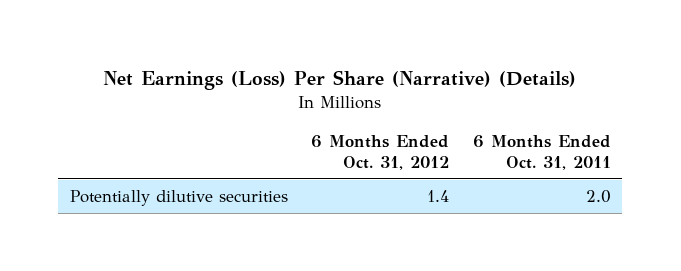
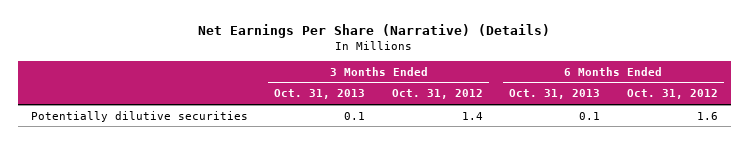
- Net Earnings (Loss) Per Share (Narrative) (Details)
+ Net Earnings Per Share (Narrative) (Details)
- | 6 Months Ended Oct. 31, 2012 | 6 Months Ended Oct. 31, 2011
+ | 3 Months Ended Oct. 31, 2013 | 3 Months Ended Oct. 31, 2012 | 6 Months Ended Oct. 31, 2013 | 6 Months Ended Oct. 31, 2012
- Potentially dilutive securities | 1.4 | 2.0
+ Potentially dilutive securities | 0.1 | 1.4 | 0.1 | 1.6

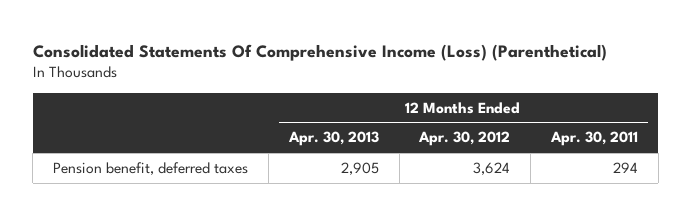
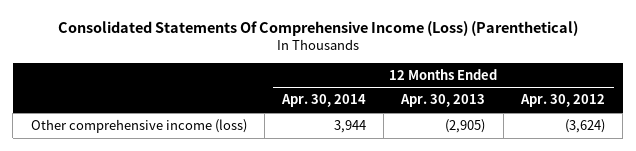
- | 12 Months Ended Apr. 30, 2013 | 12 Months Ended Apr. 30, 2012 | 12 Months Ended Apr. 30, 2011
+ | 12 Months Ended Apr. 30, 2014 | 12 Months Ended Apr. 30, 2013 | 12 Months Ended Apr. 30, 2012
- Pension benefit, deferred taxes | 2,905 | 3,624 | 294
+ Other comprehensive income (loss) | 3,944 | (2,905) | (3,624)

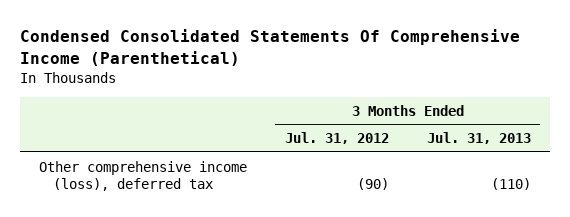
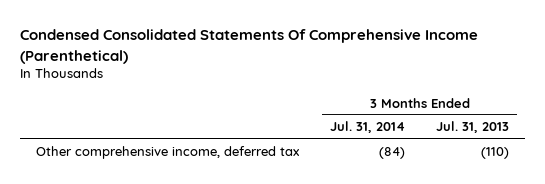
- | 3 Months Ended Jul. 31, 2012 | 3 Months Ended Jul. 31, 2013
+ | 3 Months Ended Jul. 31, 2014 | 3 Months Ended Jul. 31, 2013
- Other comprehensive income (loss), deferred tax | (90) | (110)
+ Other comprehensive income, deferred tax | (84) | (110)

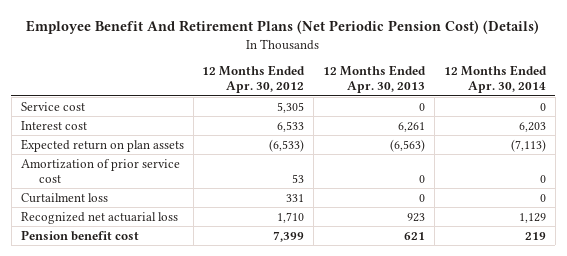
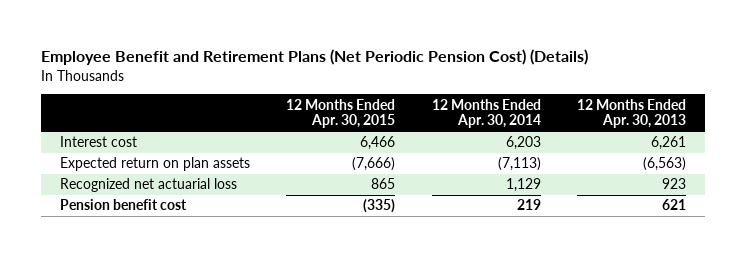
- Employee Benefit And Retirement Plans (Net Periodic Pension Cost) (Details)
+ Employee Benefit and Retirement Plans (Net Periodic Pension Cost) (Details)
- | 12 Months Ended Apr. 30, 2012 | 12 Months Ended Apr. 30, 2013 | 12 Months Ended Apr. 30, 2014
+ | 12 Months Ended Apr. 30, 2015 | 12 Months Ended Apr. 30, 2014 | 12 Months Ended Apr. 30, 2013
- Service cost | 5,305 | 0 | 0
- Amortization of prior service cost | 53 | 0 | 0
- Curtailment loss | 331 | 0 | 0

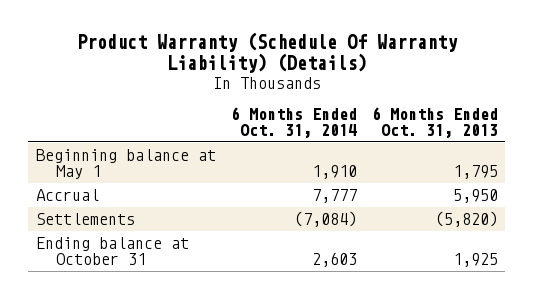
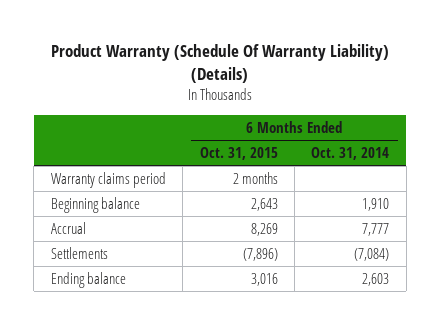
- | 6 Months Ended Oct. 31, 2014 | 6 Months Ended Oct. 31, 2013
+ | 6 Months Ended Oct. 31, 2015 | 6 Months Ended Oct. 31, 2014
- Beginning balance at May 1 | 1,910 | 1,795
+ Warranty claims period | 2 months |
+ Beginning balance | 2,643 | 1,910
- Ending balance at October 31 | 2,603 | 1,925
+ Ending balance | 3,016 | 2,603

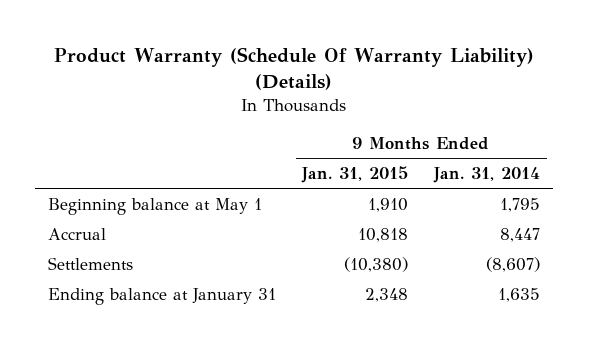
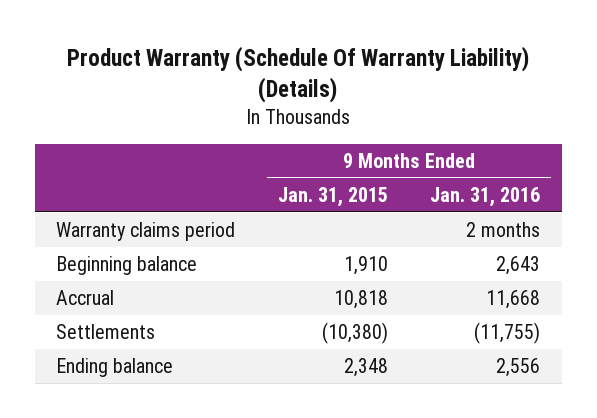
- | 9 Months Ended Jan. 31, 2015 | 9 Months Ended Jan. 31, 2014
+ | 9 Months Ended Jan. 31, 2015 | 9 Months Ended Jan. 31, 2016
- Beginning balance at May 1 | 1,910 | 1,795
+ Warranty claims period | | 2 months
+ Beginning balance | 1,910 | 2,643
- Ending balance at January 31 | 2,348 | 1,635
+ Ending balance | 2,348 | 2,556

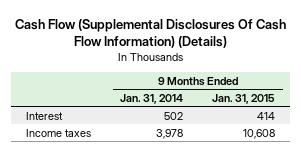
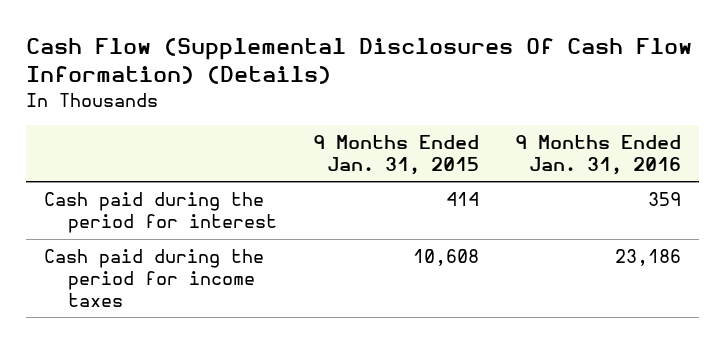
- | 9 Months Ended Jan. 31, 2014 | 9 Months Ended Jan. 31, 2015
+ | 9 Months Ended Jan. 31, 2015 | 9 Months Ended Jan. 31, 2016
- Interest | 502 | 414
- Income taxes | 3,978 | 10,608
+ Cash paid during the period for interest | 414 | 359
+ Cash paid during the period for income taxes | 10,608 | 23,186

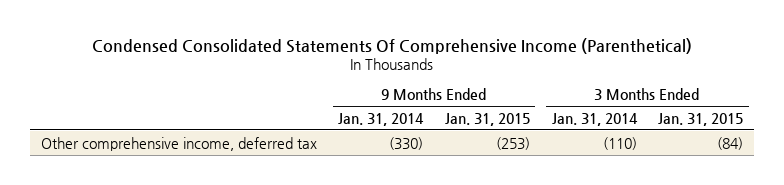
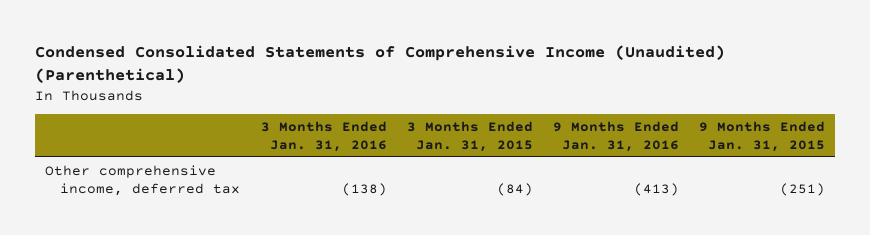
- Condensed Consolidated Statements Of Comprehensive Income (Parenthetical)
+ Condensed Consolidated Statements of Comprehensive Income (Unaudited) (Parenthetical)
- | 9 Months Ended Jan. 31, 2014 | 9 Months Ended Jan. 31, 2015 | 3 Months Ended Jan. 31, 2014 | 3 Months Ended Jan. 31, 2015
+ | 3 Months Ended Jan. 31, 2016 | 3 Months Ended Jan. 31, 2015 | 9 Months Ended Jan. 31, 2016 | 9 Months Ended Jan. 31, 2015
- Other comprehensive income, deferred tax | (330) | (253) | (110) | (84)
+ Other comprehensive income, deferred tax | (138) | (84) | (413) | (251)

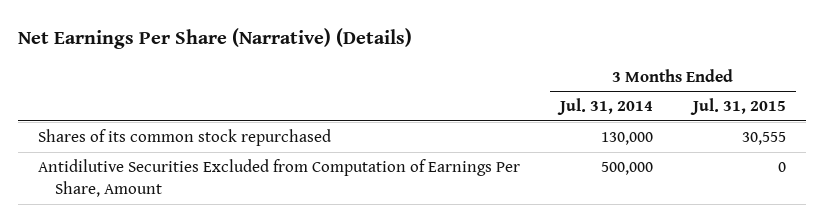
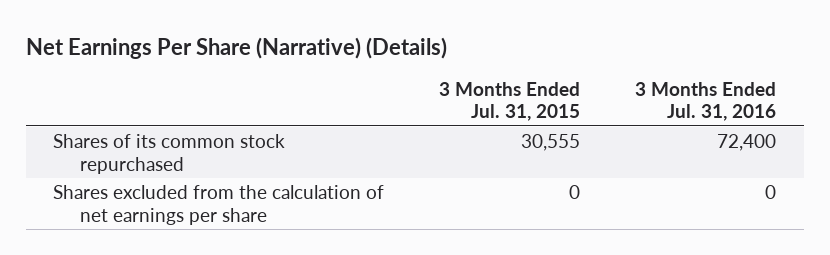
- | 3 Months Ended Jul. 31, 2014 | 3 Months Ended Jul. 31, 2015
+ | 3 Months Ended Jul. 31, 2015 | 3 Months Ended Jul. 31, 2016
- Antidilutive Securities Excluded from Computation of Earnings Per Share, Amount | 500,000 | 0
+ Shares excluded from the calculation of net earnings per share | 0 | 0

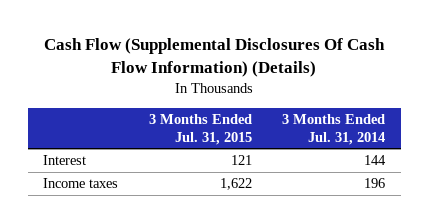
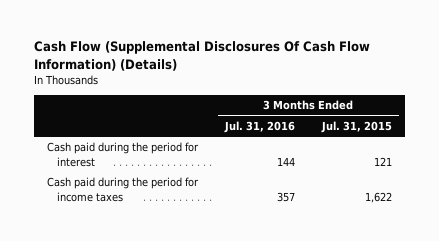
- | 3 Months Ended Jul. 31, 2015 | 3 Months Ended Jul. 31, 2014
+ | 3 Months Ended Jul. 31, 2016 | 3 Months Ended Jul. 31, 2015
- Interest | 121 | 144
- Income taxes | 1,622 | 196
+ Cash paid during the period for interest | 144 | 121
+ Cash paid during the period for income taxes | 357 | 1,622

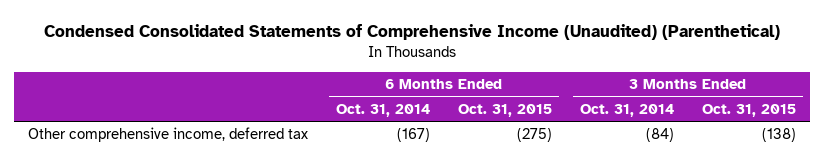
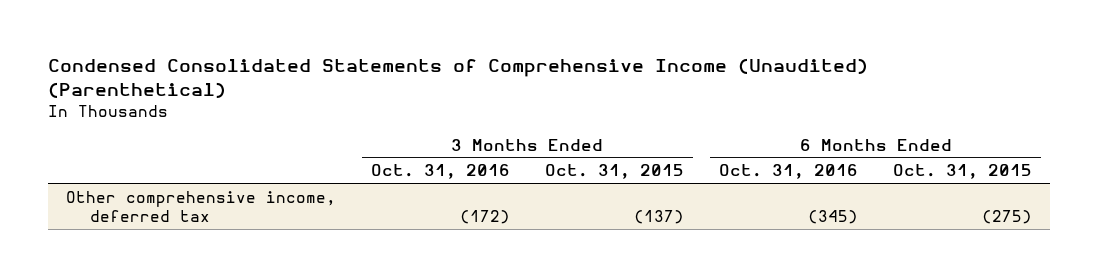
- | 6 Months Ended Oct. 31, 2014 | 6 Months Ended Oct. 31, 2015 | 3 Months Ended Oct. 31, 2014 | 3 Months Ended Oct. 31, 2015
+ | 3 Months Ended Oct. 31, 2016 | 3 Months Ended Oct. 31, 2015 | 6 Months Ended Oct. 31, 2016 | 6 Months Ended Oct. 31, 2015
- Other comprehensive income, deferred tax | (167) | (275) | (84) | (138)
+ Other comprehensive income, deferred tax | (172) | (137) | (345) | (275)

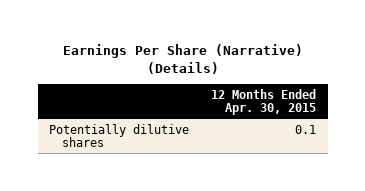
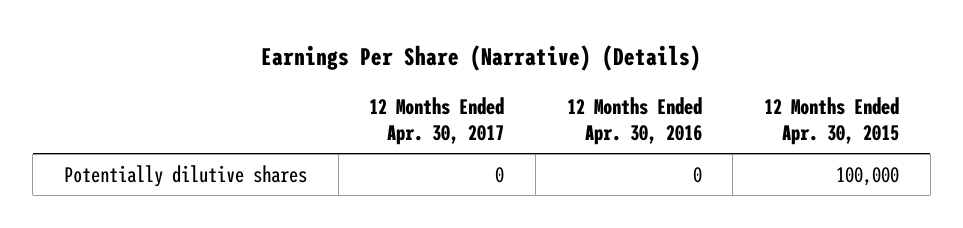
- | 12 Months Ended Apr. 30, 2015
+ | 12 Months Ended Apr. 30, 2017 | 12 Months Ended Apr. 30, 2016 | 12 Months Ended Apr. 30, 2015
- Potentially dilutive shares | 0.1
+ Potentially dilutive shares | 0 | 0 | 100,000

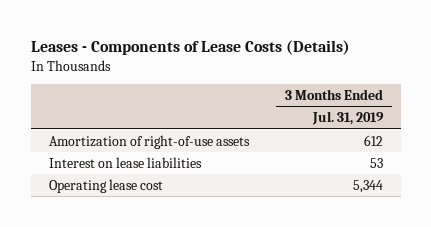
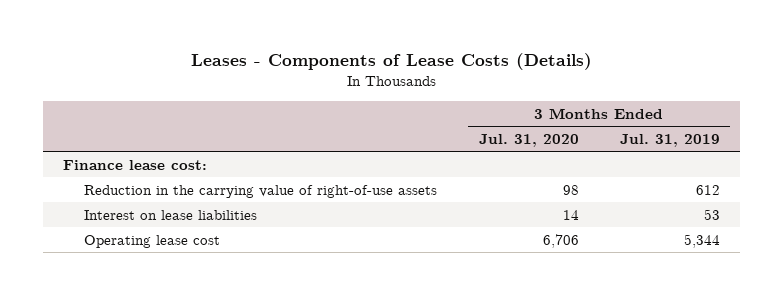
- | 3 Months Ended Jul. 31, 2019
+ | 3 Months Ended Jul. 31, 2020 | 3 Months Ended Jul. 31, 2019
- Amortization of right-of-use assets | 612
+ Finance lease cost:
+ Reduction in the carrying value of right-of-use assets | 98 | 612

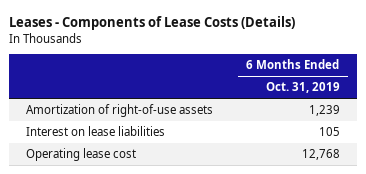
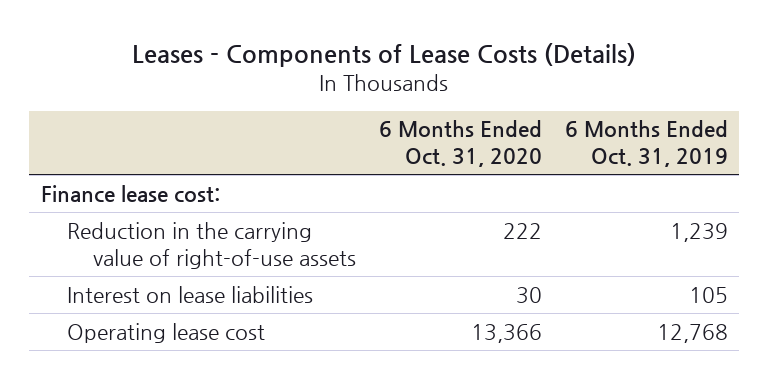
- | 6 Months Ended Oct. 31, 2019
+ | 6 Months Ended Oct. 31, 2020 | 6 Months Ended Oct. 31, 2019
- Amortization of right-of-use assets | 1,239
+ Finance lease cost:
+ Reduction in the carrying value of right-of-use assets | 222 | 1,239

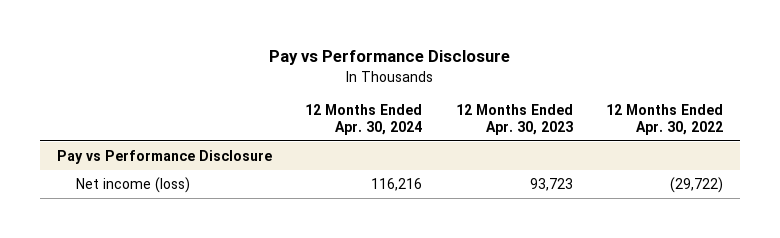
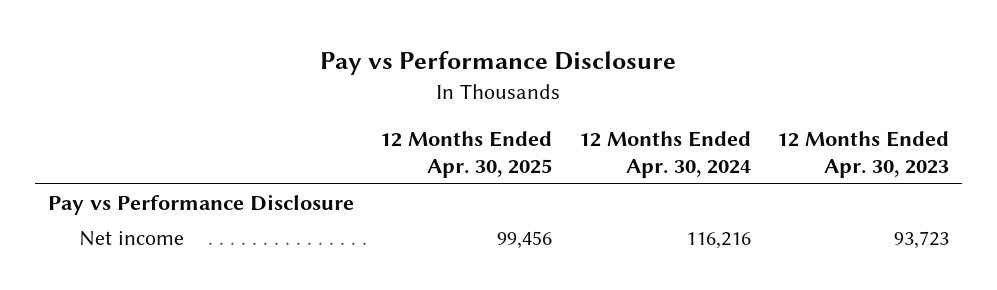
- | 12 Months Ended Apr. 30, 2024 | 12 Months Ended Apr. 30, 2023 | 12 Months Ended Apr. 30, 2022
+ | 12 Months Ended Apr. 30, 2025 | 12 Months Ended Apr. 30, 2024 | 12 Months Ended Apr. 30, 2023
- Net income (loss) | 116,216 | 93,723 | (29,722)
+ Net income | 99,456 | 116,216 | 93,723

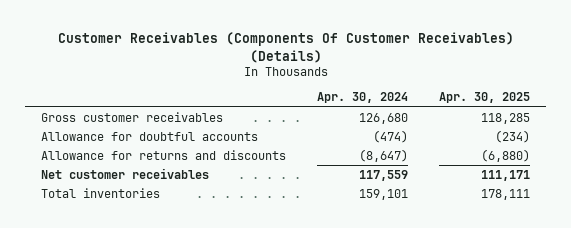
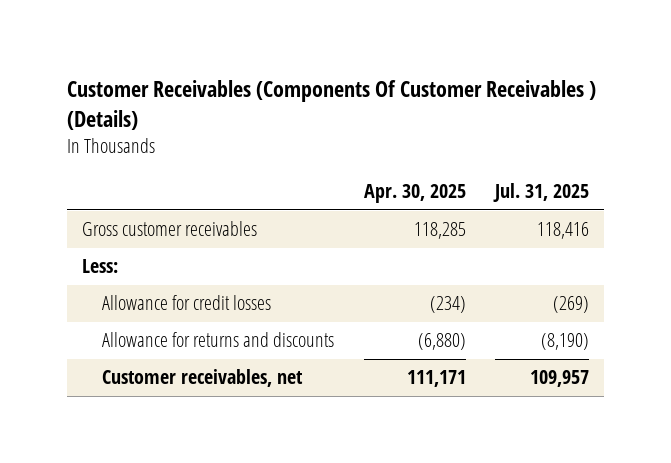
- Customer Receivables (Components Of Customer Receivables) (Details)
+ Customer Receivables (Components Of Customer Receivables ) (Details)
- | Apr. 30, 2024 | Apr. 30, 2025
+ | Apr. 30, 2025 | Jul. 31, 2025
- Allowance for doubtful accounts | (474) | (234)
+ Less:
+ Allowance for credit losses | (234) | (269)
- Net customer receivables | 117,559 | 111,171
- Total inventories | 159,101 | 178,111
+ Customer receivables, net | 111,171 | 109,957

